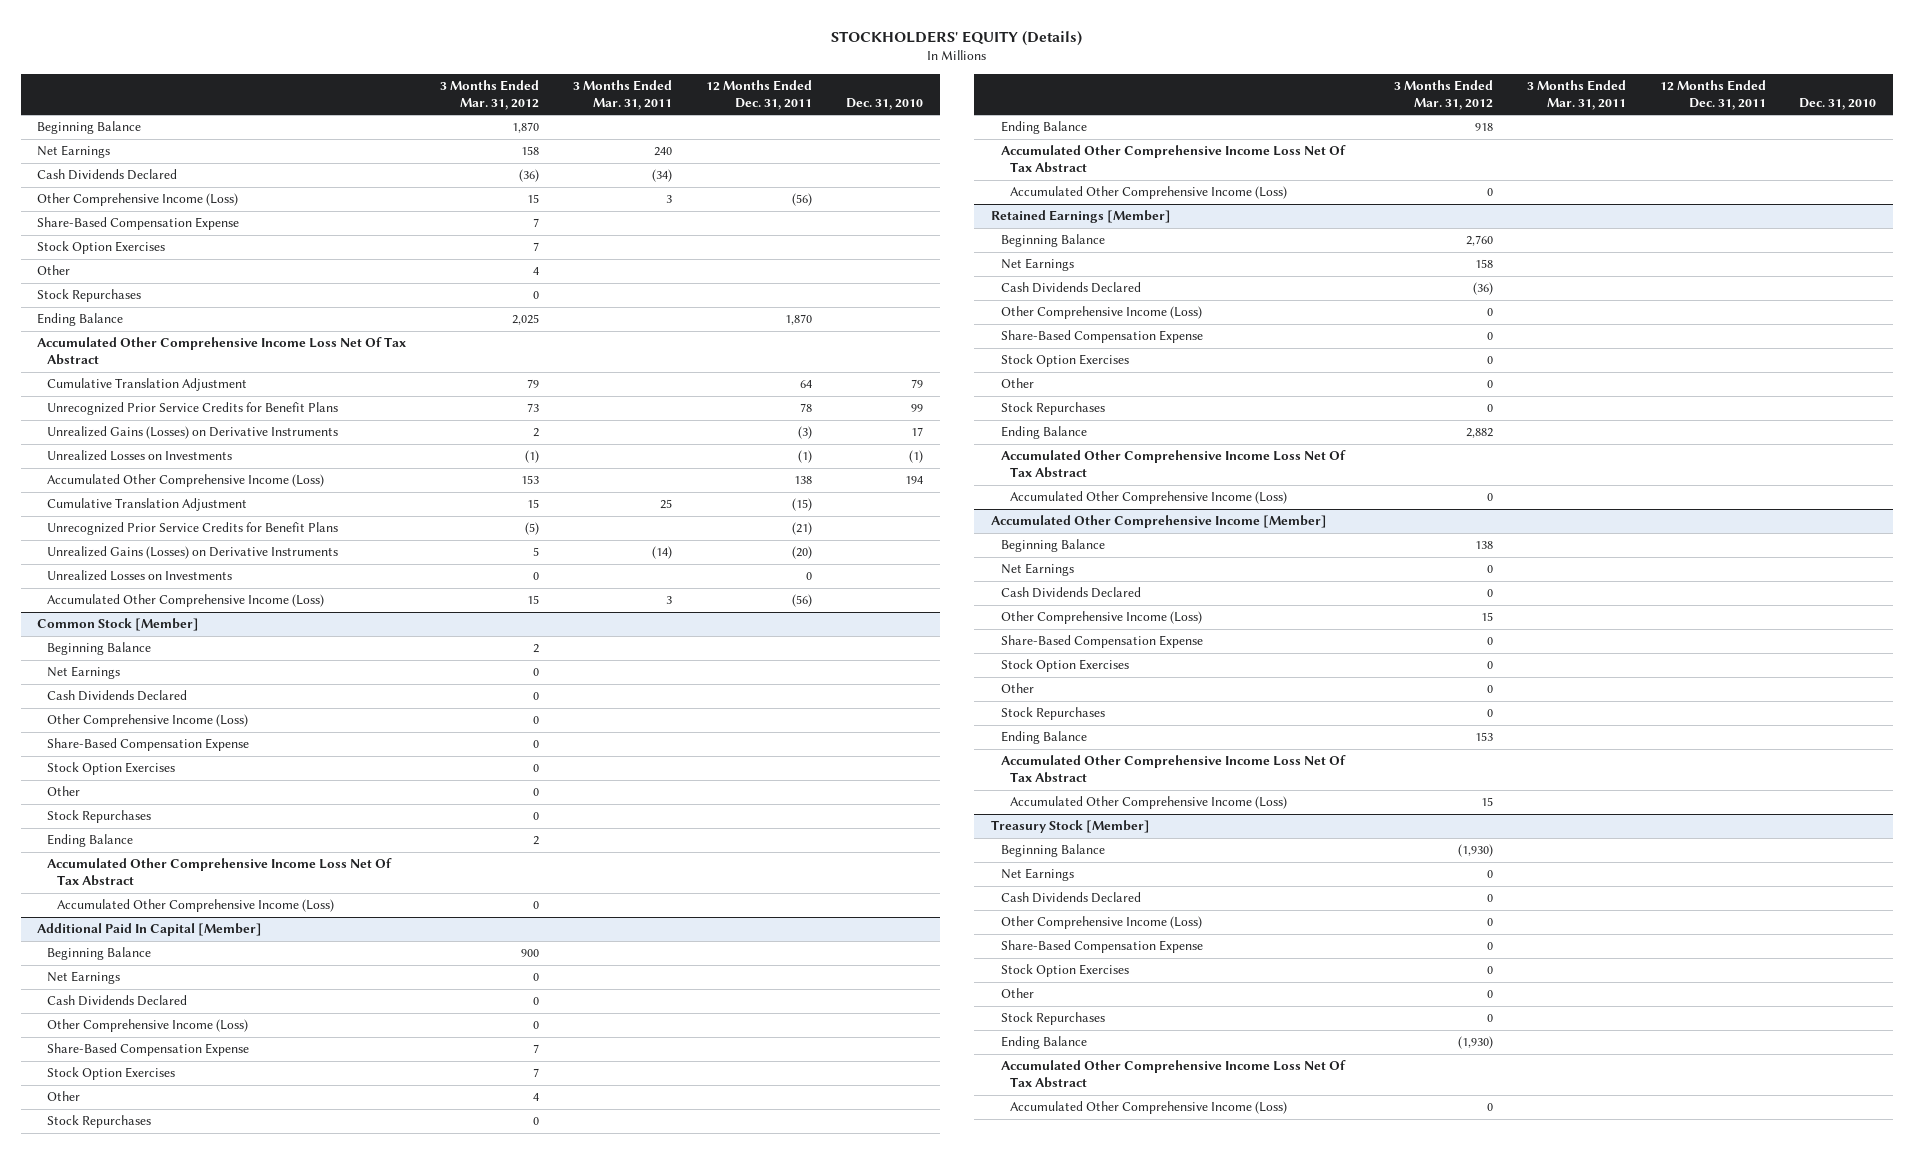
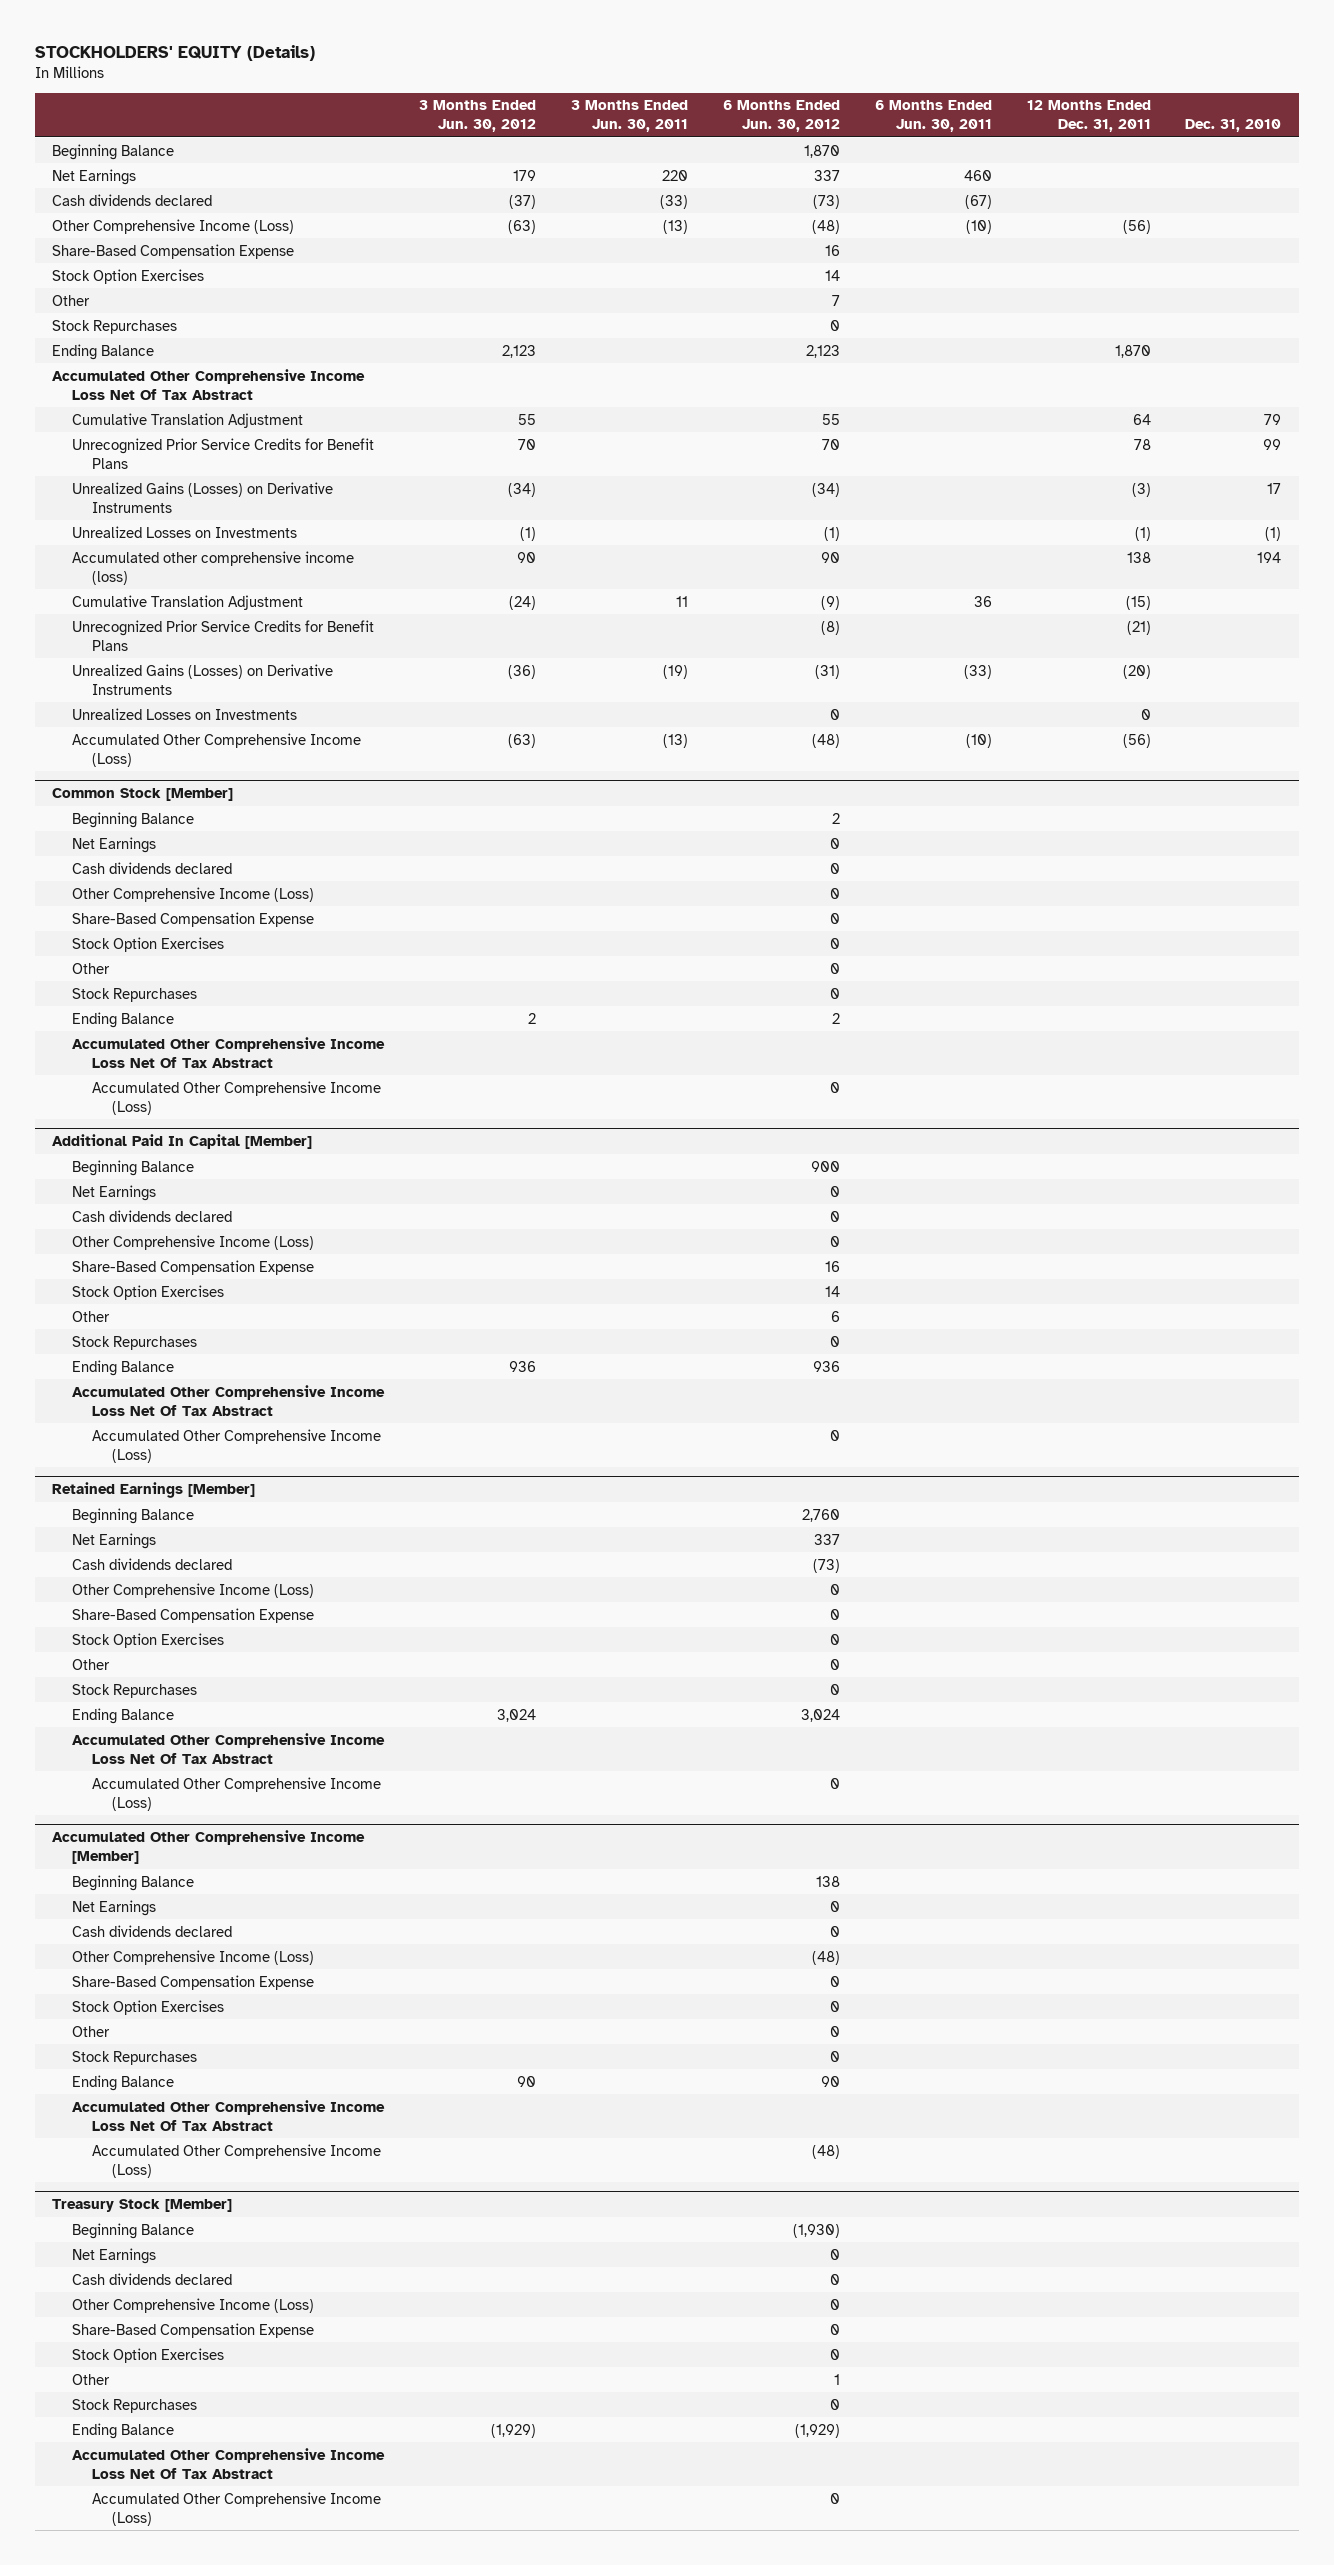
- | 3 Months Ended Mar. 31, 2012 | 3 Months Ended Mar. 31, 2011 | 12 Months Ended Dec. 31, 2011 | Dec. 31, 2010
+ | 3 Months Ended Jun. 30, 2012 | 3 Months Ended Jun. 30, 2011 | 6 Months Ended Jun. 30, 2012 | 6 Months Ended Jun. 30, 2011 | 12 Months Ended Dec. 31, 2011 | Dec. 31, 2010
- Cash Dividends Declared | (36) | (34) | |
+ Cash dividends declared | (37) | (33) | (73) | (67) | |
- Accumulated Other Comprehensive Income (Loss) | 153 | | 138 | 194
+ Accumulated other comprehensive income (loss) | 90 | | 90 | | 138 | 194
@ Common Stock [Member]
- Cash Dividends Declared | 0 | | |
+ Cash dividends declared | | | 0 | | |
@ Additional Paid In Capital [Member]
- Cash Dividends Declared | 0 | | |
+ Cash dividends declared | | | 0 | | |
@ Retained Earnings [Member]
- Cash Dividends Declared | (36) | | |
+ Cash dividends declared | | | (73) | | |
@ Accumulated Other Comprehensive Income [Member]
- Cash Dividends Declared | 0 | | |
+ Cash dividends declared | | | 0 | | |
@ Treasury Stock [Member]
- Cash Dividends Declared | 0 | | |
+ Cash dividends declared | | | 0 | | |

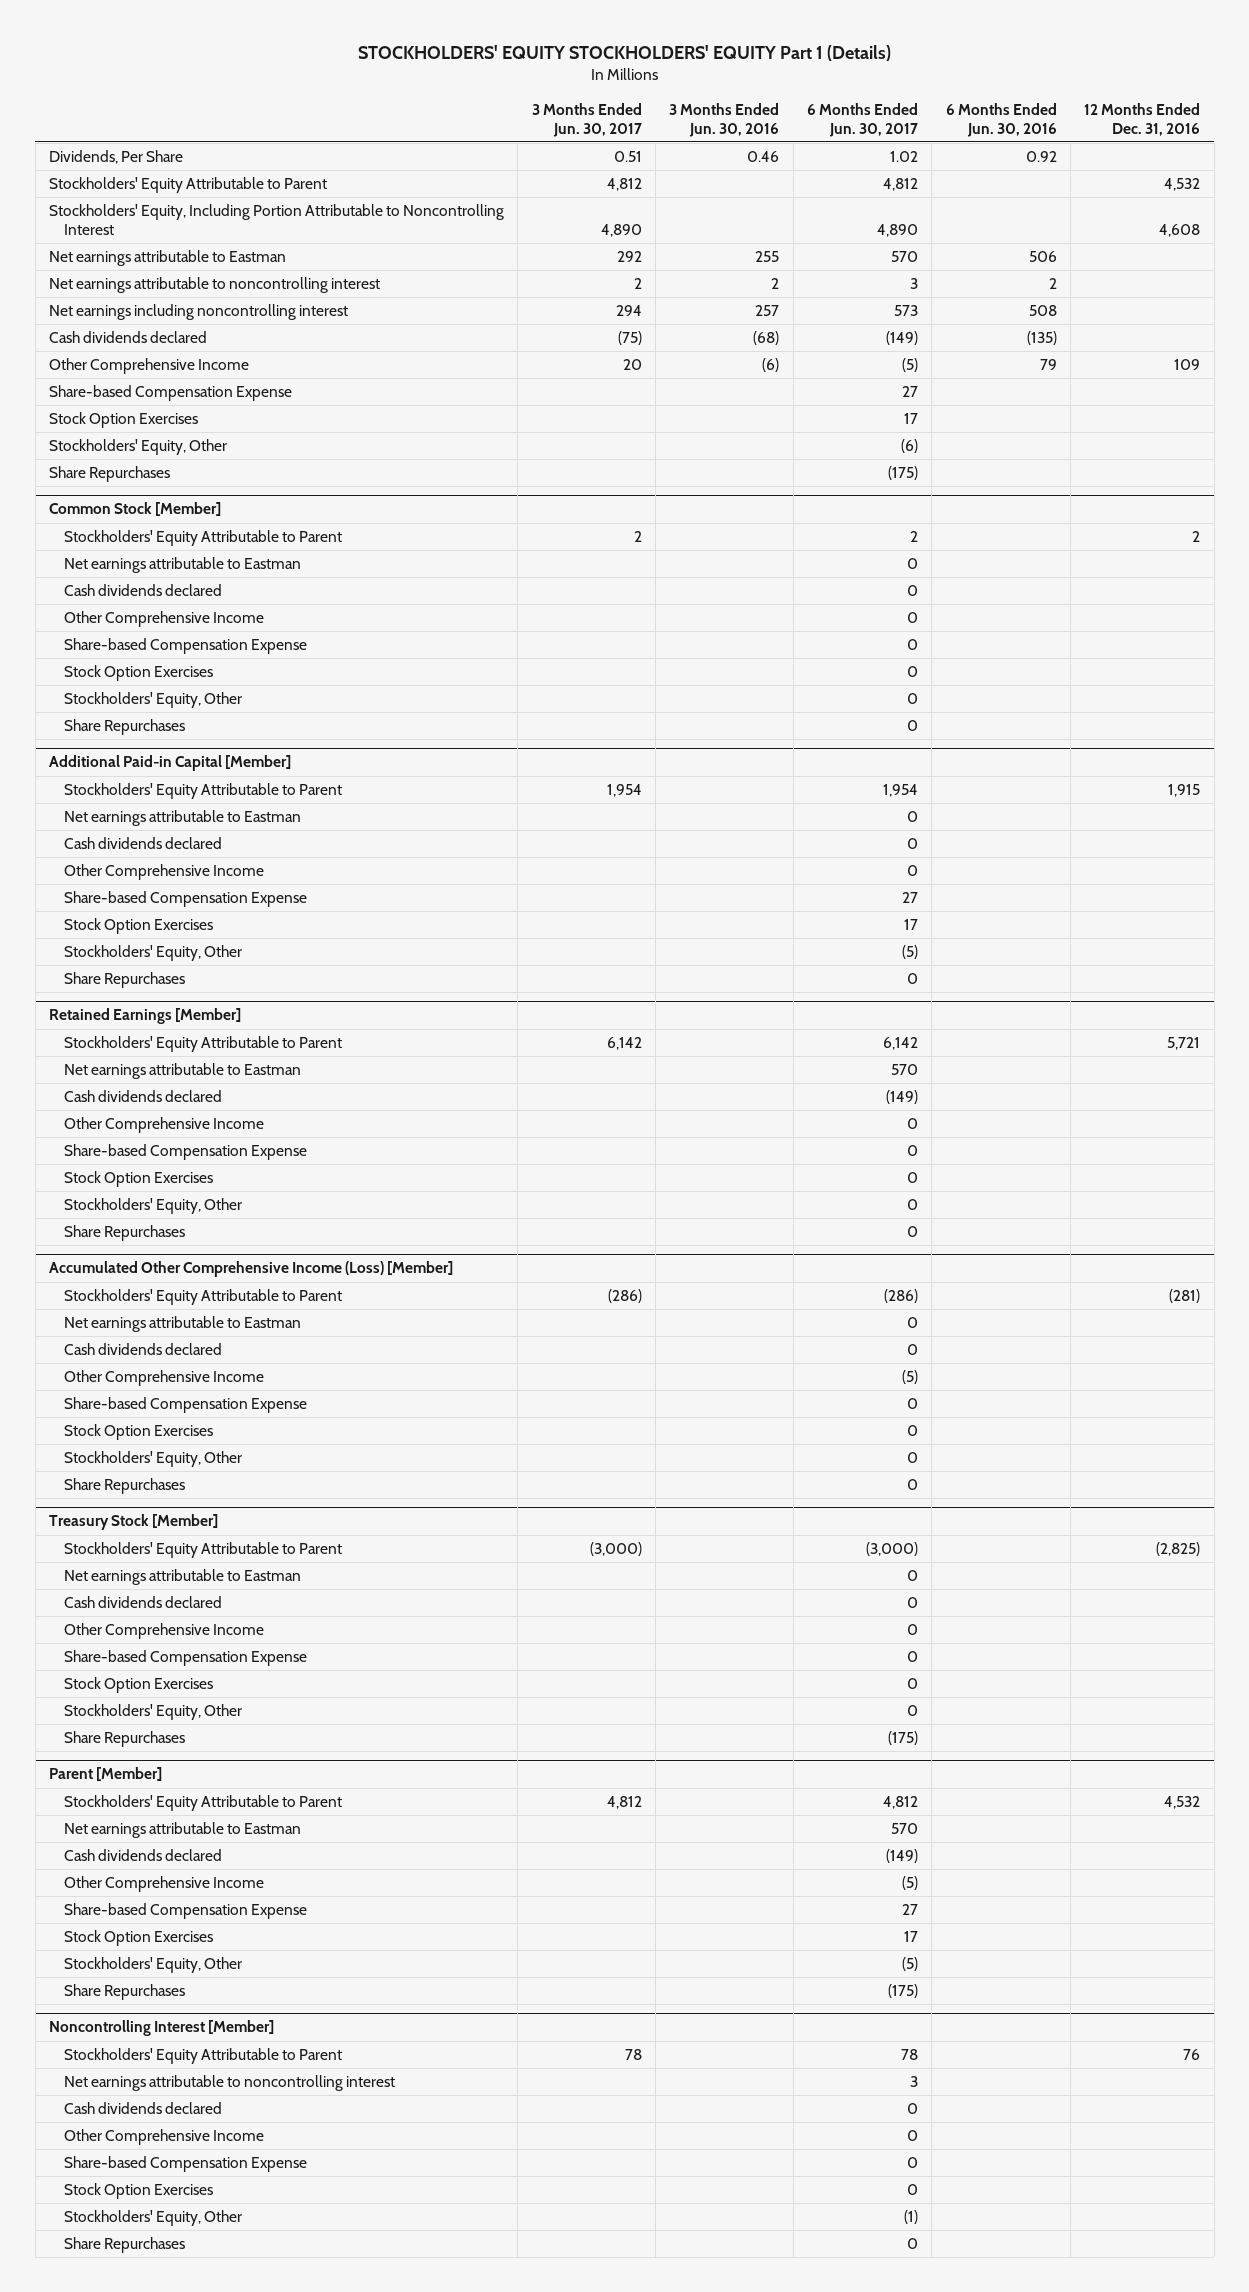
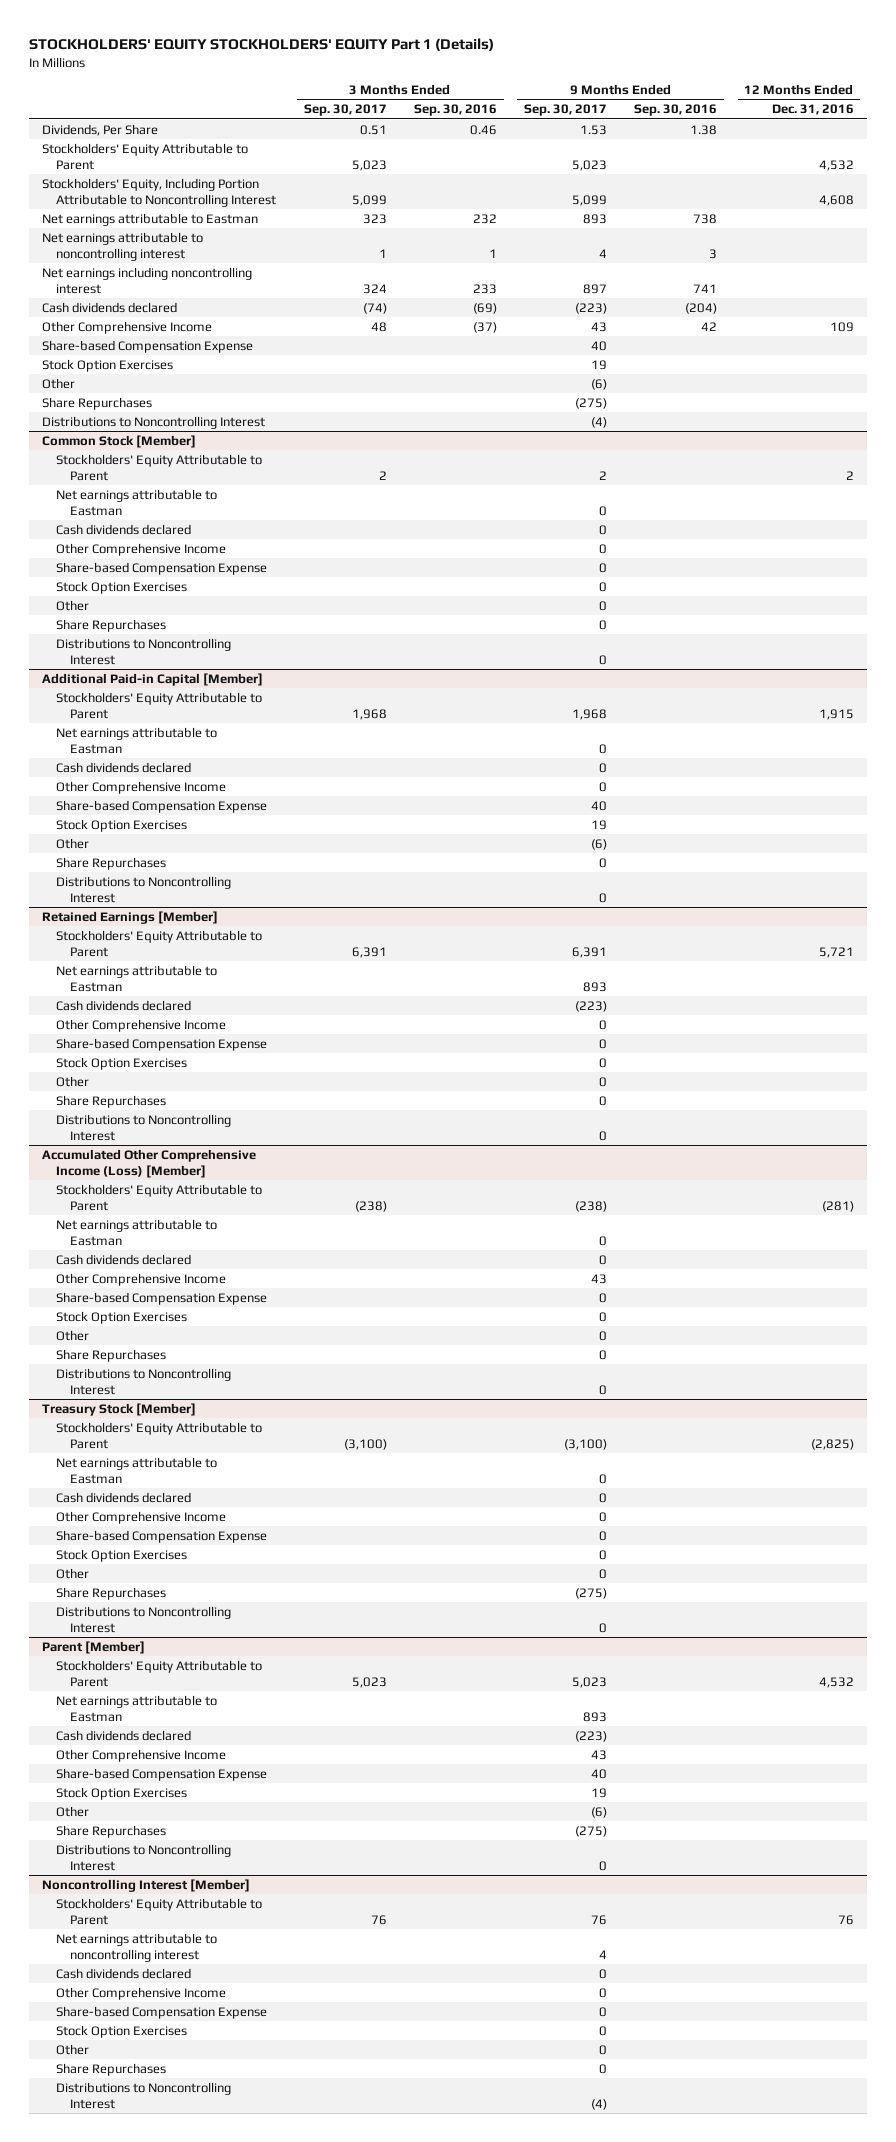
- | 3 Months Ended Jun. 30, 2017 | 3 Months Ended Jun. 30, 2016 | 6 Months Ended Jun. 30, 2017 | 6 Months Ended Jun. 30, 2016 | 12 Months Ended Dec. 31, 2016
+ | 3 Months Ended Sep. 30, 2017 | 3 Months Ended Sep. 30, 2016 | 9 Months Ended Sep. 30, 2017 | 9 Months Ended Sep. 30, 2016 | 12 Months Ended Dec. 31, 2016
- Stockholders' Equity, Other | | | (6) | |
+ Other | | | (6) | |
+ Distributions to Noncontrolling Interest | | | (4) | |
@ Common Stock [Member]
- Stockholders' Equity, Other | | | 0 | |
+ Other | | | 0 | |
+ Distributions to Noncontrolling Interest | | | 0 | |
@ Additional Paid-in Capital [Member]
- Stockholders' Equity, Other | | | (5) | |
+ Other | | | (6) | |
+ Distributions to Noncontrolling Interest | | | 0 | |
@ Retained Earnings [Member]
- Stockholders' Equity, Other | | | 0 | |
+ Other | | | 0 | |
+ Distributions to Noncontrolling Interest | | | 0 | |
@ Accumulated Other Comprehensive Income (Loss) [Member]
- Stockholders' Equity, Other | | | 0 | |
+ Other | | | 0 | |
+ Distributions to Noncontrolling Interest | | | 0 | |
@ Treasury Stock [Member]
- Stockholders' Equity, Other | | | 0 | |
+ Other | | | 0 | |
+ Distributions to Noncontrolling Interest | | | 0 | |
@ Parent [Member]
- Stockholders' Equity, Other | | | (5) | |
+ Other | | | (6) | |
+ Distributions to Noncontrolling Interest | | | 0 | |
@ Noncontrolling Interest [Member]
- Stockholders' Equity, Other | | | (1) | |
+ Other | | | 0 | |
+ Distributions to Noncontrolling Interest | | | (4) | |

